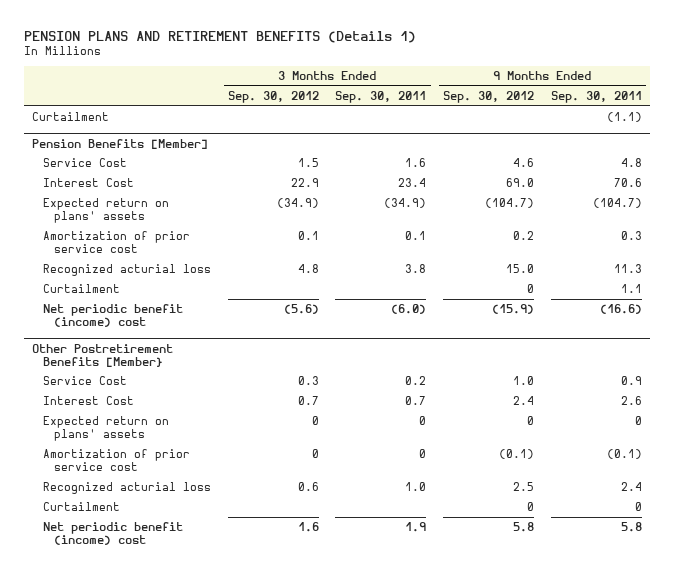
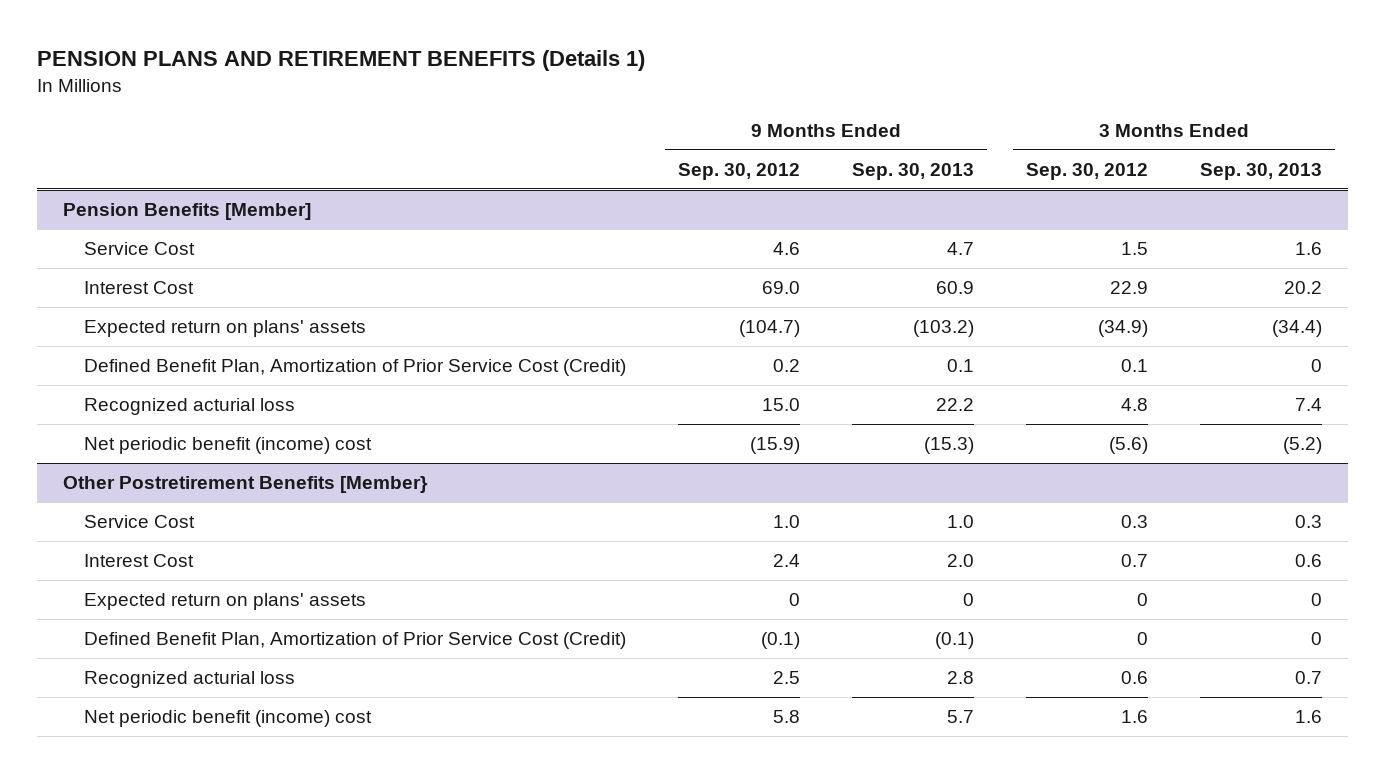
- | 3 Months Ended Sep. 30, 2012 | 3 Months Ended Sep. 30, 2011 | 9 Months Ended Sep. 30, 2012 | 9 Months Ended Sep. 30, 2011
+ | 9 Months Ended Sep. 30, 2012 | 9 Months Ended Sep. 30, 2013 | 3 Months Ended Sep. 30, 2012 | 3 Months Ended Sep. 30, 2013
- Curtailment | | | | (1.1)
@ Pension Benefits [Member]
- Amortization of prior service cost | 0.1 | 0.1 | 0.2 | 0.3
+ Defined Benefit Plan, Amortization of Prior Service Cost (Credit) | 0.2 | 0.1 | 0.1 | 0
- Curtailment | | | 0 | 1.1
@ Other Postretirement Benefits [Member}
- Amortization of prior service cost | 0 | 0 | (0.1) | (0.1)
+ Defined Benefit Plan, Amortization of Prior Service Cost (Credit) | (0.1) | (0.1) | 0 | 0
- Curtailment | | | 0 | 0

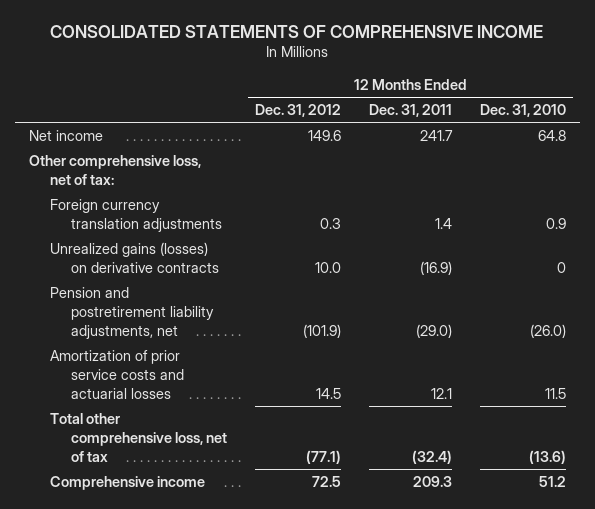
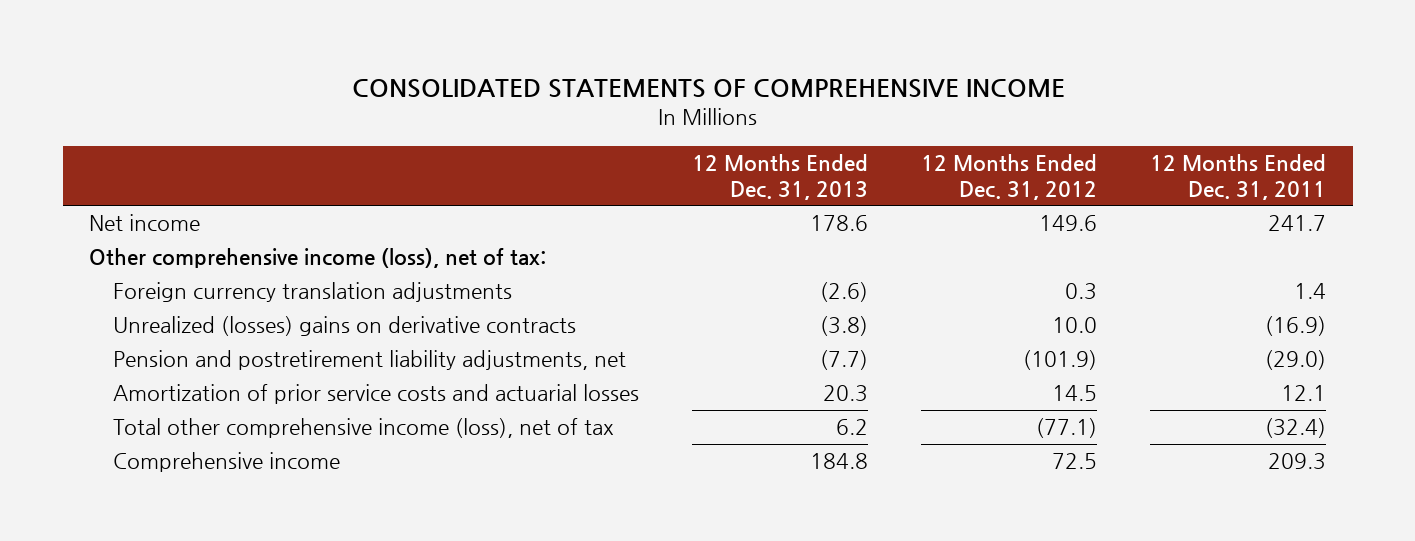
- | 12 Months Ended Dec. 31, 2012 | 12 Months Ended Dec. 31, 2011 | 12 Months Ended Dec. 31, 2010
+ | 12 Months Ended Dec. 31, 2013 | 12 Months Ended Dec. 31, 2012 | 12 Months Ended Dec. 31, 2011
- Other comprehensive loss, net of tax:
+ Other comprehensive income (loss), net of tax:
- Unrealized gains (losses) on derivative contracts | 10.0 | (16.9) | 0
+ Unrealized (losses) gains on derivative contracts | (3.8) | 10.0 | (16.9)
- Total other comprehensive loss, net of tax | (77.1) | (32.4) | (13.6)
+ Total other comprehensive income (loss), net of tax | 6.2 | (77.1) | (32.4)

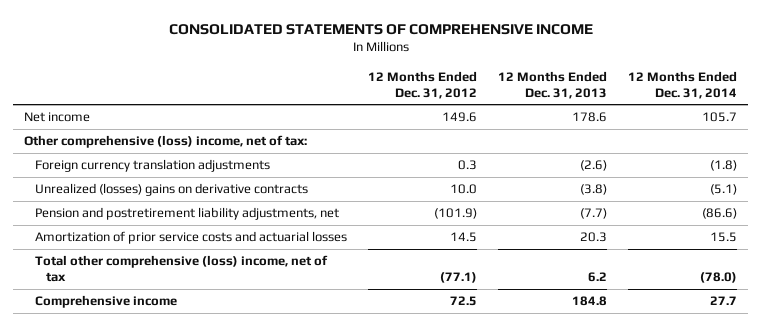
- | 12 Months Ended Dec. 31, 2013 | 12 Months Ended Dec. 31, 2012 | 12 Months Ended Dec. 31, 2011
+ | 12 Months Ended Dec. 31, 2012 | 12 Months Ended Dec. 31, 2013 | 12 Months Ended Dec. 31, 2014
- Other comprehensive income (loss), net of tax:
+ Other comprehensive (loss) income, net of tax:
- Total other comprehensive income (loss), net of tax | 6.2 | (77.1) | (32.4)
+ Total other comprehensive (loss) income, net of tax | (77.1) | 6.2 | (78.0)

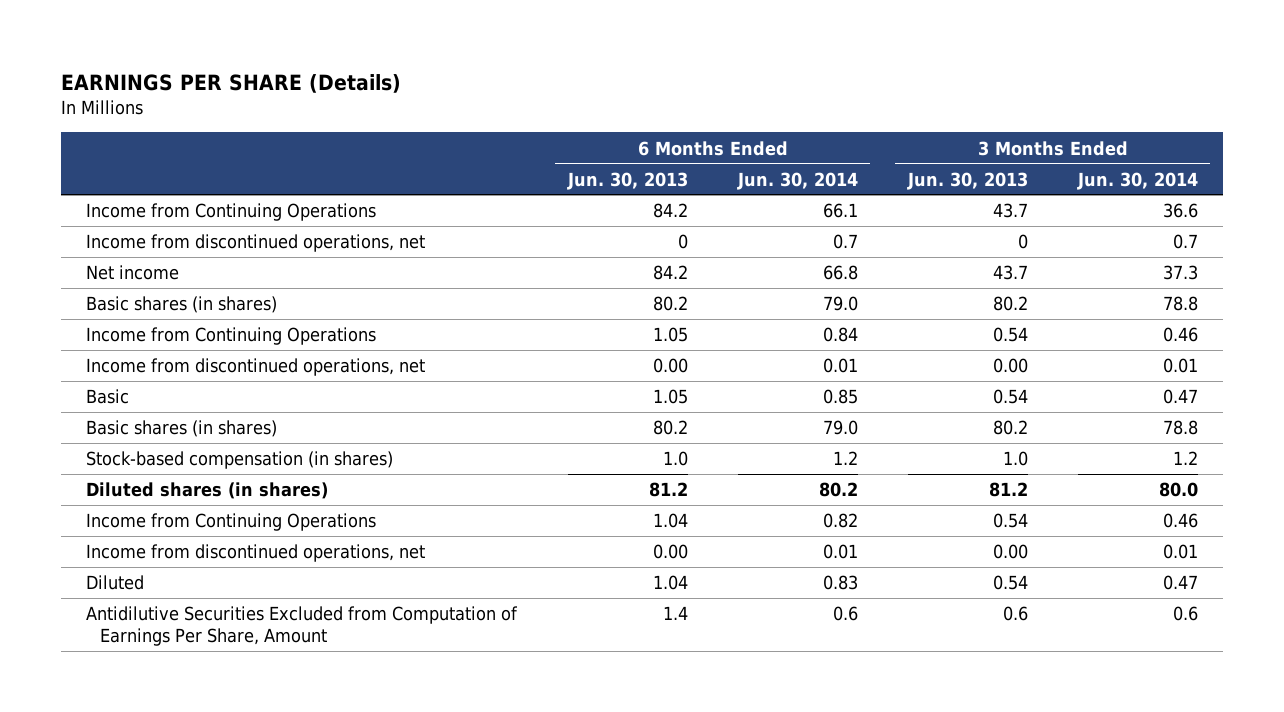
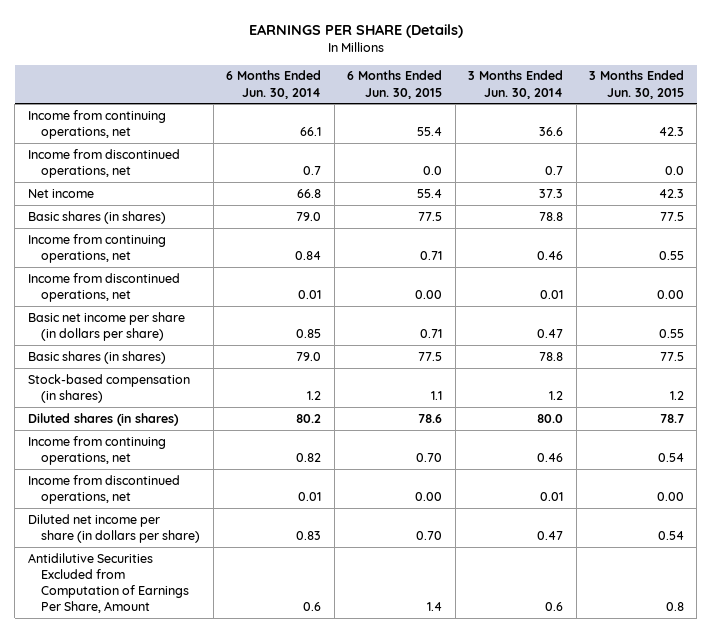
- | 6 Months Ended Jun. 30, 2013 | 6 Months Ended Jun. 30, 2014 | 3 Months Ended Jun. 30, 2013 | 3 Months Ended Jun. 30, 2014
+ | 6 Months Ended Jun. 30, 2014 | 6 Months Ended Jun. 30, 2015 | 3 Months Ended Jun. 30, 2014 | 3 Months Ended Jun. 30, 2015
- Income from Continuing Operations | 84.2 | 66.1 | 43.7 | 36.6
+ Income from continuing operations, net | 66.1 | 55.4 | 36.6 | 42.3
- Income from Continuing Operations | 1.05 | 0.84 | 0.54 | 0.46
+ Income from continuing operations, net | 0.84 | 0.71 | 0.46 | 0.55
- Basic | 1.05 | 0.85 | 0.54 | 0.47
+ Basic net income per share (in dollars per share) | 0.85 | 0.71 | 0.47 | 0.55
- Income from Continuing Operations | 1.04 | 0.82 | 0.54 | 0.46
+ Income from continuing operations, net | 0.82 | 0.70 | 0.46 | 0.54
- Diluted | 1.04 | 0.83 | 0.54 | 0.47
+ Diluted net income per share (in dollars per share) | 0.83 | 0.70 | 0.47 | 0.54

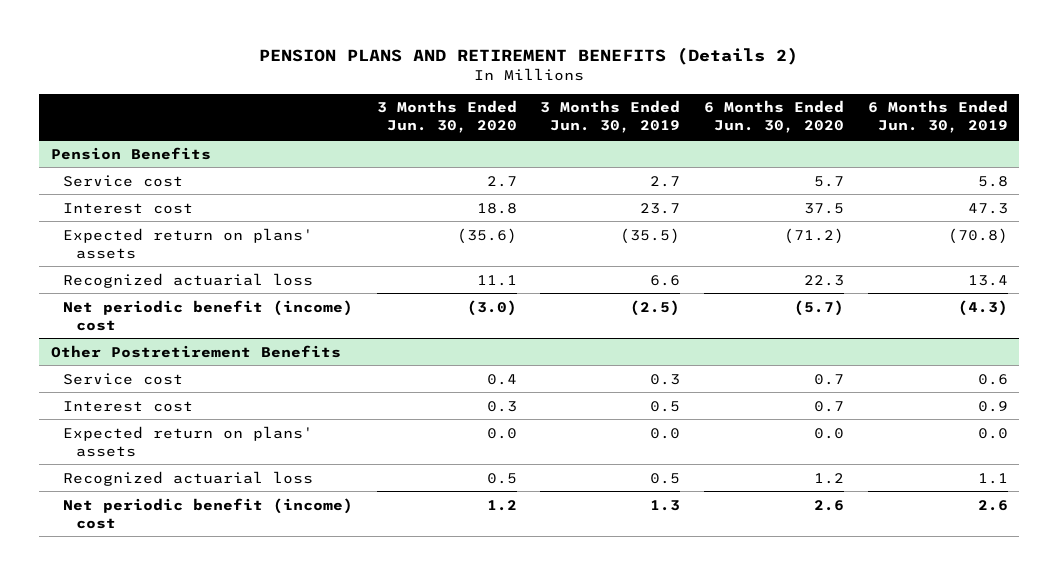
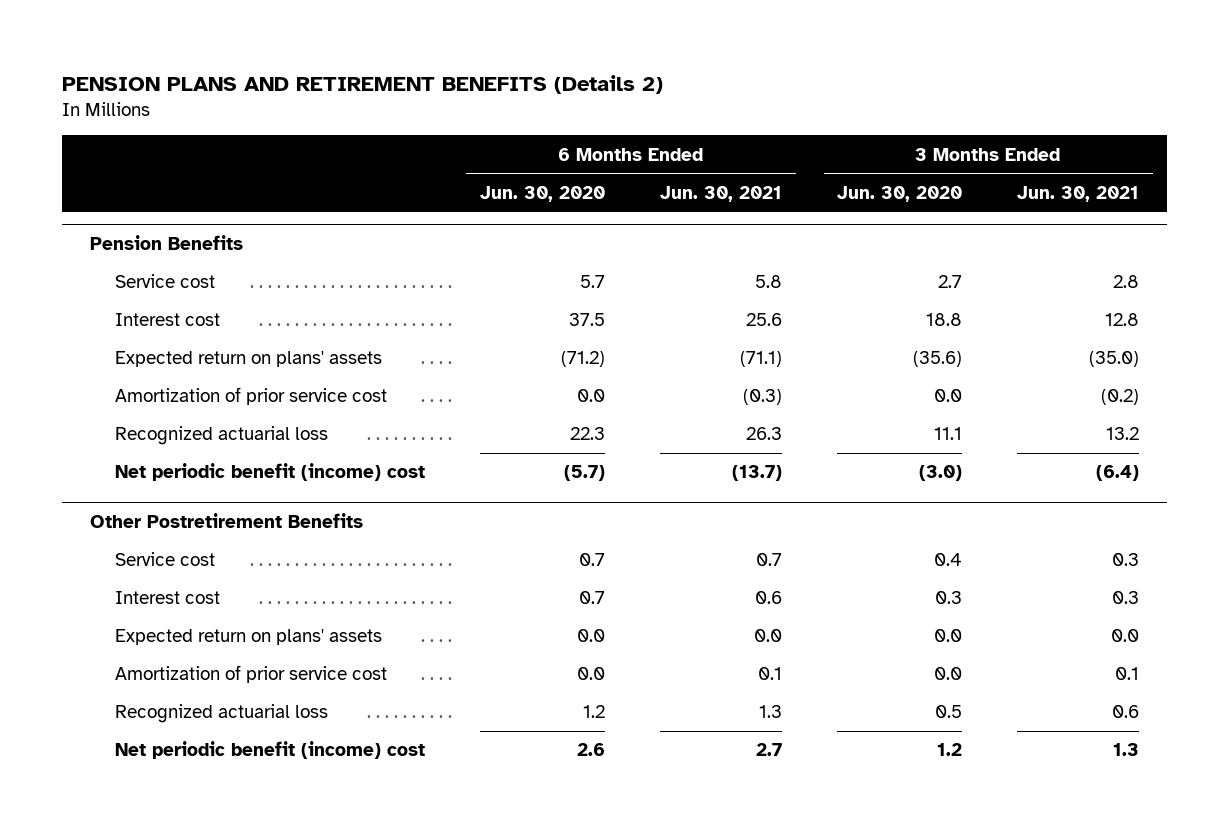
- | 3 Months Ended Jun. 30, 2020 | 3 Months Ended Jun. 30, 2019 | 6 Months Ended Jun. 30, 2020 | 6 Months Ended Jun. 30, 2019
+ | 6 Months Ended Jun. 30, 2020 | 6 Months Ended Jun. 30, 2021 | 3 Months Ended Jun. 30, 2020 | 3 Months Ended Jun. 30, 2021
@ Pension Benefits
+ Amortization of prior service cost | 0.0 | (0.3) | 0.0 | (0.2)
@ Other Postretirement Benefits
+ Amortization of prior service cost | 0.0 | 0.1 | 0.0 | 0.1

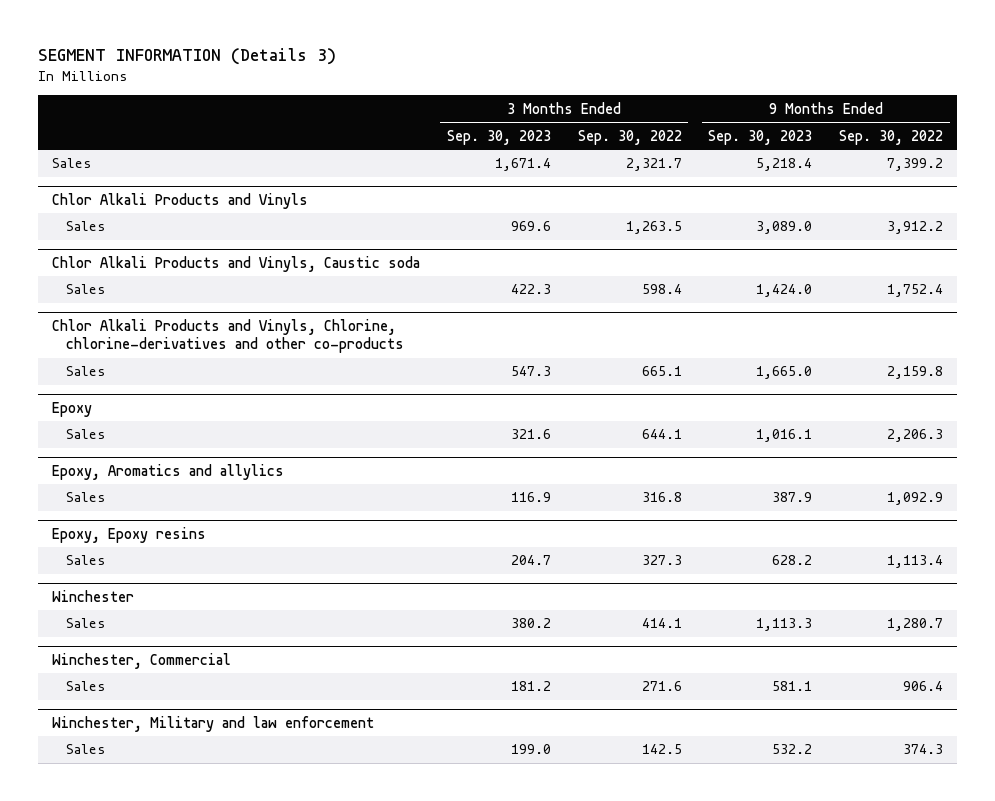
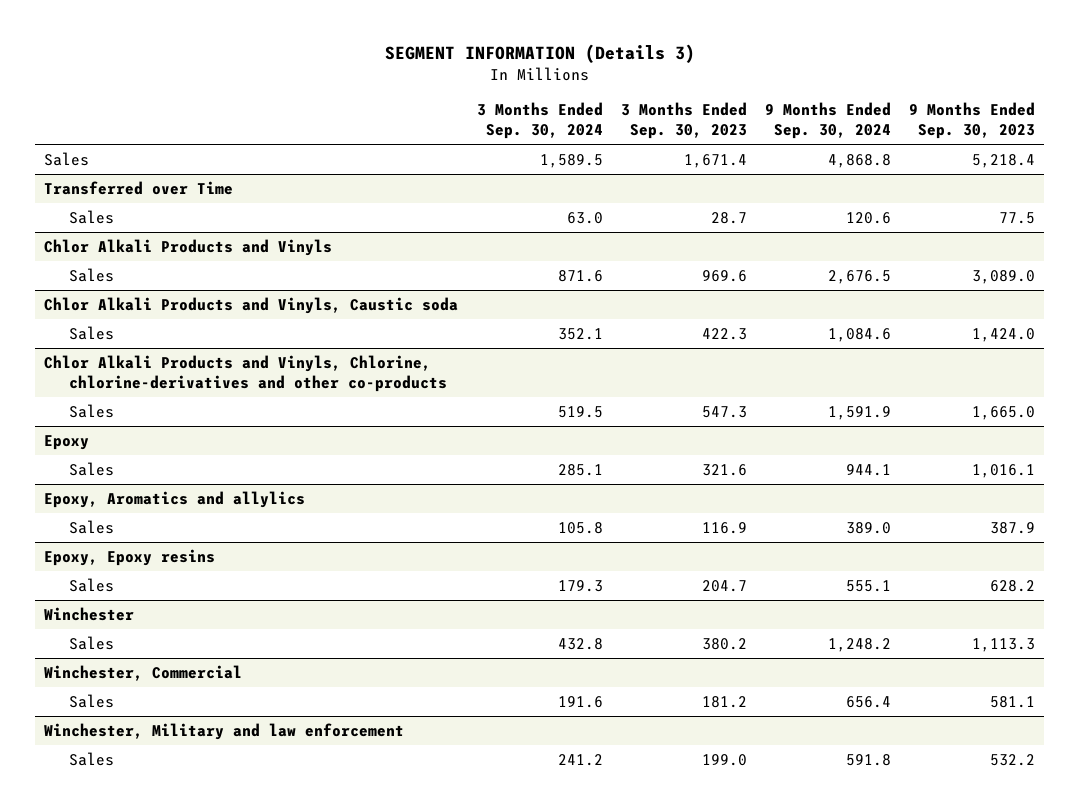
- | 3 Months Ended Sep. 30, 2023 | 3 Months Ended Sep. 30, 2022 | 9 Months Ended Sep. 30, 2023 | 9 Months Ended Sep. 30, 2022
+ | 3 Months Ended Sep. 30, 2024 | 3 Months Ended Sep. 30, 2023 | 9 Months Ended Sep. 30, 2024 | 9 Months Ended Sep. 30, 2023
+ Transferred over Time
+ Sales | 63.0 | 28.7 | 120.6 | 77.5

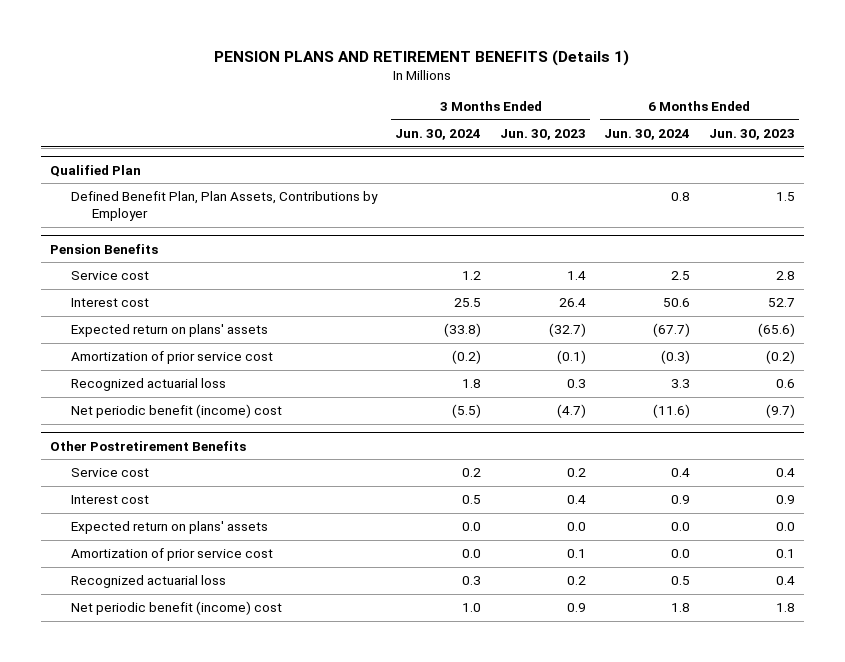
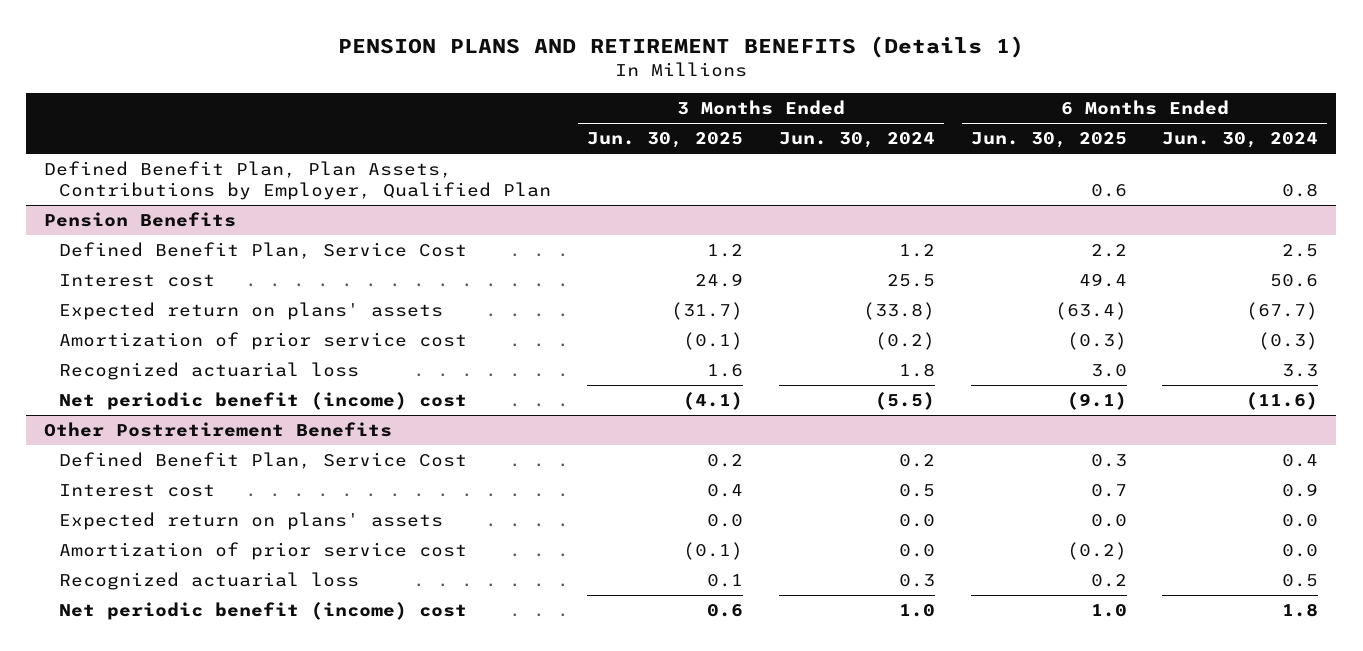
- | 3 Months Ended Jun. 30, 2024 | 3 Months Ended Jun. 30, 2023 | 6 Months Ended Jun. 30, 2024 | 6 Months Ended Jun. 30, 2023
+ | 3 Months Ended Jun. 30, 2025 | 3 Months Ended Jun. 30, 2024 | 6 Months Ended Jun. 30, 2025 | 6 Months Ended Jun. 30, 2024
- Qualified Plan
- Defined Benefit Plan, Plan Assets, Contributions by Employer | | | 0.8 | 1.5
+ Defined Benefit Plan, Plan Assets, Contributions by Employer, Qualified Plan | | | 0.6 | 0.8
@ Pension Benefits
- Service cost | 1.2 | 1.4 | 2.5 | 2.8
+ Defined Benefit Plan, Service Cost | 1.2 | 1.2 | 2.2 | 2.5
@ Other Postretirement Benefits
- Service cost | 0.2 | 0.2 | 0.4 | 0.4
+ Defined Benefit Plan, Service Cost | 0.2 | 0.2 | 0.3 | 0.4

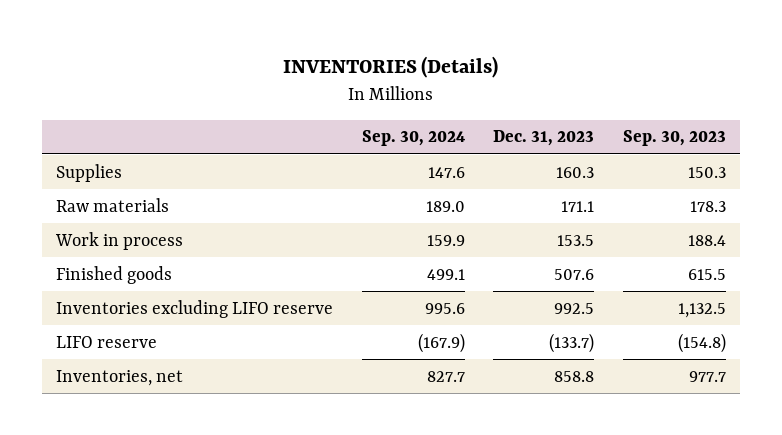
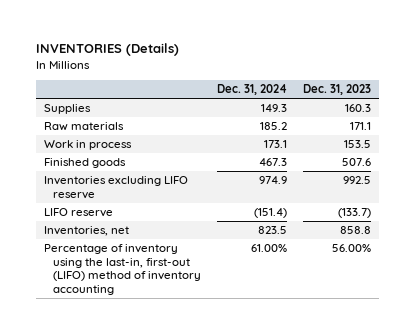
- | Sep. 30, 2024 | Dec. 31, 2023 | Sep. 30, 2023
+ | Dec. 31, 2024 | Dec. 31, 2023
+ Percentage of inventory using the last-in, first-out (LIFO) method of inventory accounting | 61.00% | 56.00%

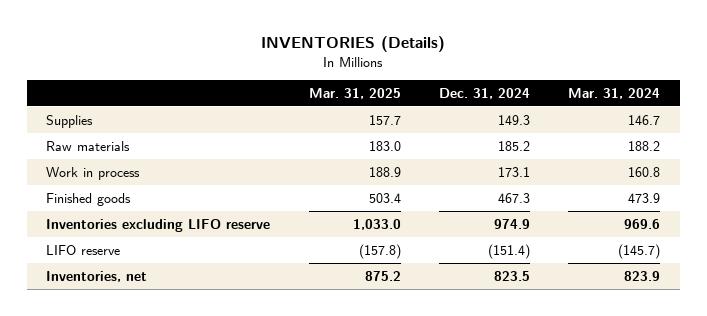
- | Dec. 31, 2024 | Dec. 31, 2023
+ | Mar. 31, 2025 | Dec. 31, 2024 | Mar. 31, 2024
- Percentage of inventory using the last-in, first-out (LIFO) method of inventory accounting | 61.00% | 56.00%

